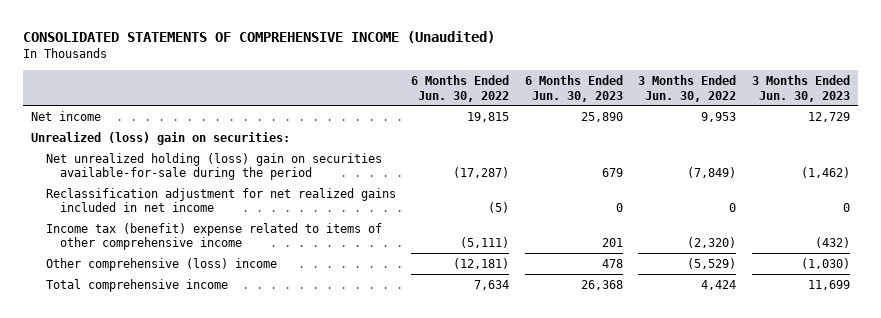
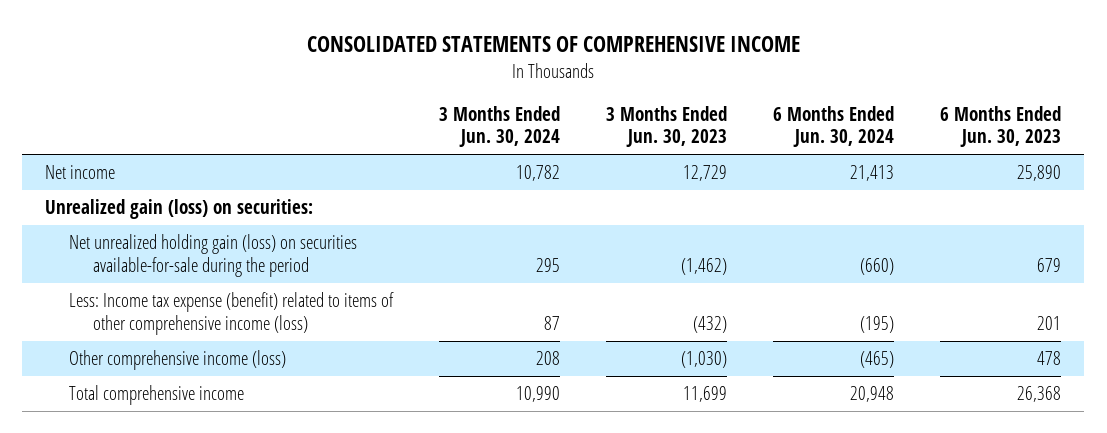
- CONSOLIDATED STATEMENTS OF COMPREHENSIVE INCOME (Unaudited)
+ CONSOLIDATED STATEMENTS OF COMPREHENSIVE INCOME
- | 6 Months Ended Jun. 30, 2022 | 6 Months Ended Jun. 30, 2023 | 3 Months Ended Jun. 30, 2022 | 3 Months Ended Jun. 30, 2023
+ | 3 Months Ended Jun. 30, 2024 | 3 Months Ended Jun. 30, 2023 | 6 Months Ended Jun. 30, 2024 | 6 Months Ended Jun. 30, 2023
- Unrealized (loss) gain on securities:
- Net unrealized holding (loss) gain on securities available-for-sale during the period | (17,287) | 679 | (7,849) | (1,462)
- Reclassification adjustment for net realized gains included in net income | (5) | 0 | 0 | 0
- Income tax (benefit) expense related to items of other comprehensive income | (5,111) | 201 | (2,320) | (432)
- Other comprehensive (loss) income | (12,181) | 478 | (5,529) | (1,030)
+ Unrealized gain (loss) on securities:
+ Net unrealized holding gain (loss) on securities available-for-sale during the period | 295 | (1,462) | (660) | 679
+ Less: Income tax expense (benefit) related to items of other comprehensive income (loss) | 87 | (432) | (195) | 201
+ Other comprehensive income (loss) | 208 | (1,030) | (465) | 478

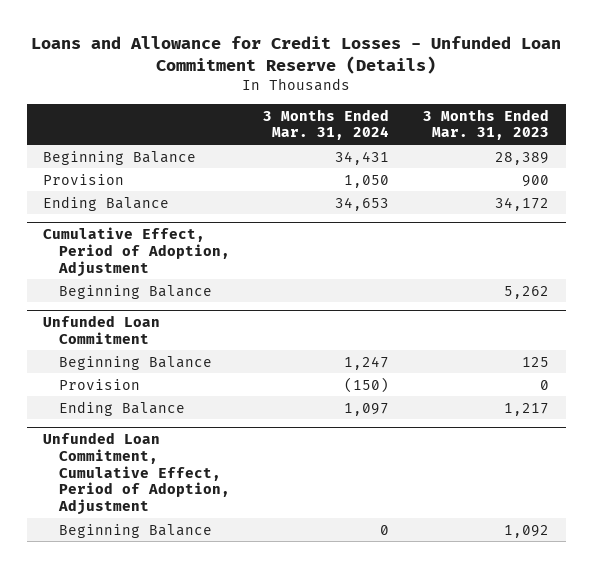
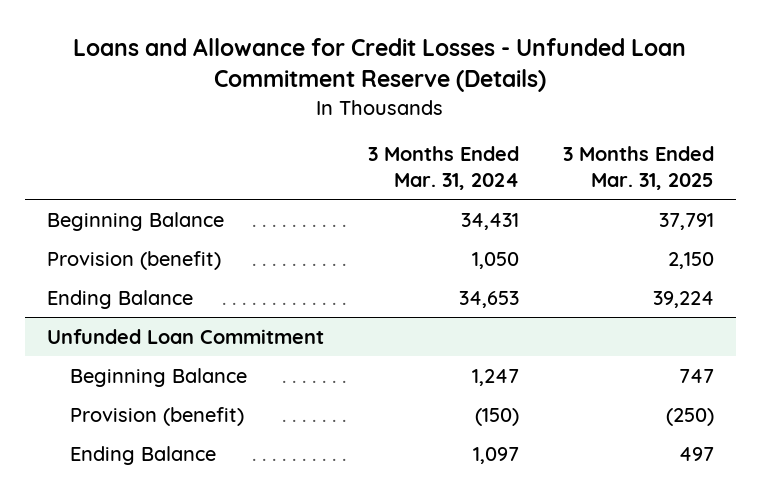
- | 3 Months Ended Mar. 31, 2024 | 3 Months Ended Mar. 31, 2023
+ | 3 Months Ended Mar. 31, 2024 | 3 Months Ended Mar. 31, 2025
- Provision | 1,050 | 900
+ Provision (benefit) | 1,050 | 2,150
- Cumulative Effect, Period of Adoption, Adjustment
- Beginning Balance | | 5,262
@ Unfunded Loan Commitment
- Provision | (150) | 0
+ Provision (benefit) | (150) | (250)
- Unfunded Loan Commitment, Cumulative Effect, Period of Adoption, Adjustment
- Beginning Balance | 0 | 1,092

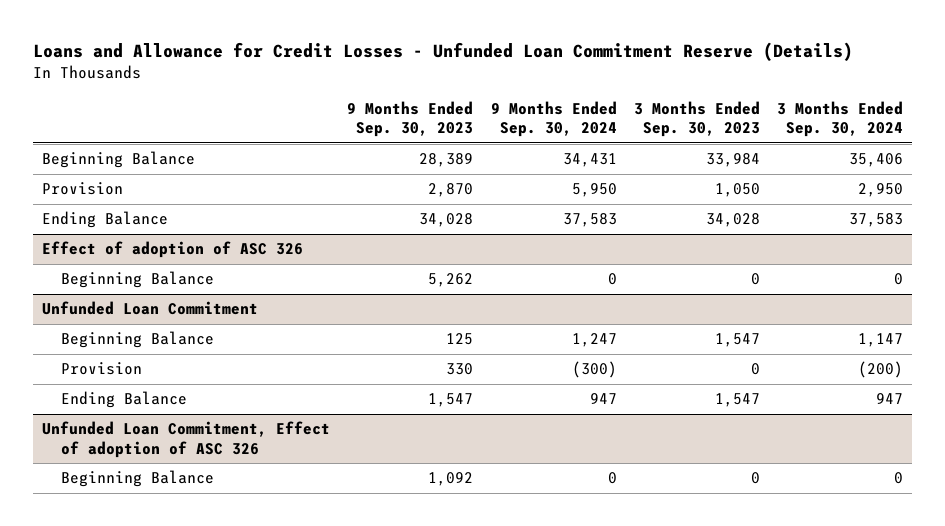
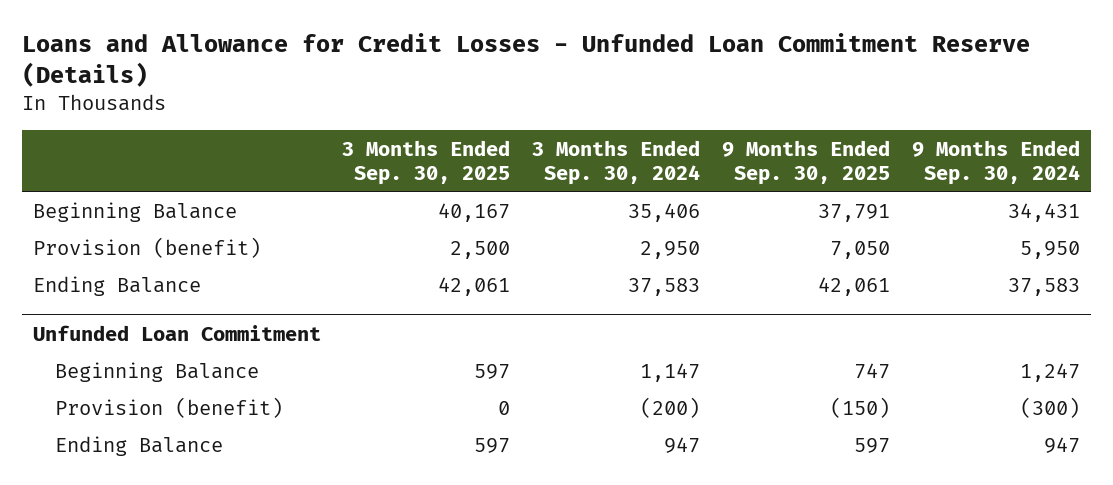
- | 9 Months Ended Sep. 30, 2023 | 9 Months Ended Sep. 30, 2024 | 3 Months Ended Sep. 30, 2023 | 3 Months Ended Sep. 30, 2024
+ | 3 Months Ended Sep. 30, 2025 | 3 Months Ended Sep. 30, 2024 | 9 Months Ended Sep. 30, 2025 | 9 Months Ended Sep. 30, 2024
- Provision | 2,870 | 5,950 | 1,050 | 2,950
+ Provision (benefit) | 2,500 | 2,950 | 7,050 | 5,950
- Effect of adoption of ASC 326
- Beginning Balance | 5,262 | 0 | 0 | 0
@ Unfunded Loan Commitment
- Provision | 330 | (300) | 0 | (200)
+ Provision (benefit) | 0 | (200) | (150) | (300)
- Unfunded Loan Commitment, Effect of adoption of ASC 326
- Beginning Balance | 1,092 | 0 | 0 | 0

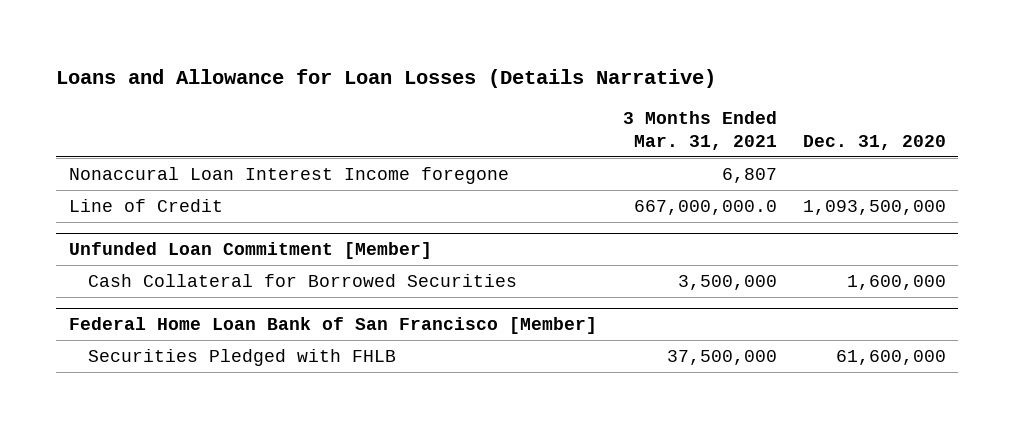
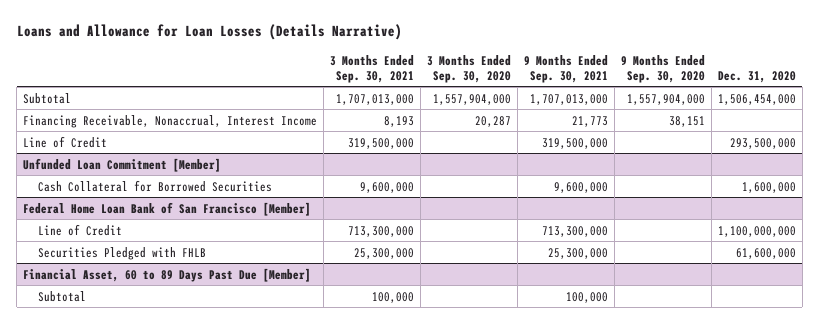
- | 3 Months Ended Mar. 31, 2021 | Dec. 31, 2020
+ | 3 Months Ended Sep. 30, 2021 | 3 Months Ended Sep. 30, 2020 | 9 Months Ended Sep. 30, 2021 | 9 Months Ended Sep. 30, 2020 | Dec. 31, 2020
- Nonaccural Loan Interest Income foregone | 6,807 |
- Line of Credit | 667,000,000.0 | 1,093,500,000
+ Subtotal | 1,707,013,000 | 1,557,904,000 | 1,707,013,000 | 1,557,904,000 | 1,506,454,000
+ Financing Receivable, Nonaccrual, Interest Income | 8,193 | 20,287 | 21,773 | 38,151 |
+ Line of Credit | 319,500,000 | | 319,500,000 | | 293,500,000
@ Federal Home Loan Bank of San Francisco [Member]
+ Line of Credit | 713,300,000 | | 713,300,000 | | 1,100,000,000
+ Financial Asset, 60 to 89 Days Past Due [Member]
+ Subtotal | 100,000 | | 100,000 | |

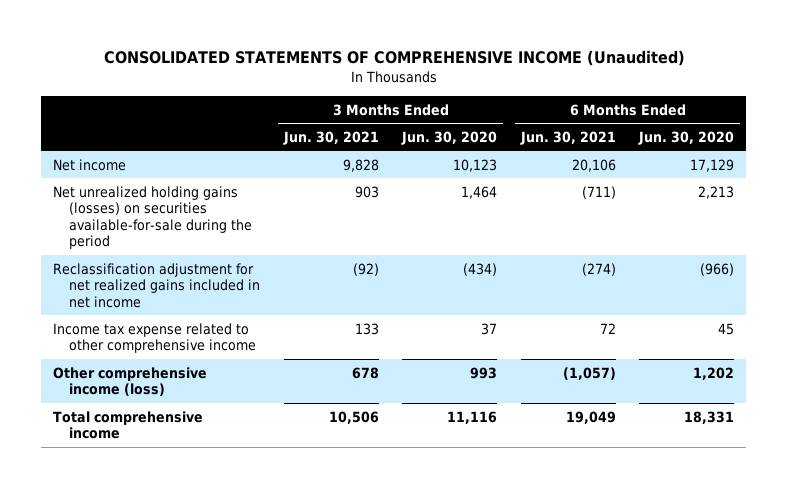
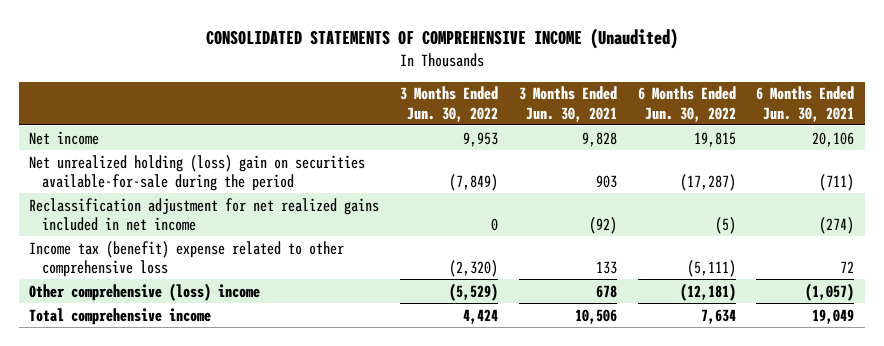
- | 3 Months Ended Jun. 30, 2021 | 3 Months Ended Jun. 30, 2020 | 6 Months Ended Jun. 30, 2021 | 6 Months Ended Jun. 30, 2020
+ | 3 Months Ended Jun. 30, 2022 | 3 Months Ended Jun. 30, 2021 | 6 Months Ended Jun. 30, 2022 | 6 Months Ended Jun. 30, 2021
- Net unrealized holding gains (losses) on securities available-for-sale during the period | 903 | 1,464 | (711) | 2,213
+ Net unrealized holding (loss) gain on securities available-for-sale during the period | (7,849) | 903 | (17,287) | (711)
- Income tax expense related to other comprehensive income | 133 | 37 | 72 | 45
- Other comprehensive income (loss) | 678 | 993 | (1,057) | 1,202
+ Income tax (benefit) expense related to other comprehensive loss | (2,320) | 133 | (5,111) | 72
+ Other comprehensive (loss) income | (5,529) | 678 | (12,181) | (1,057)

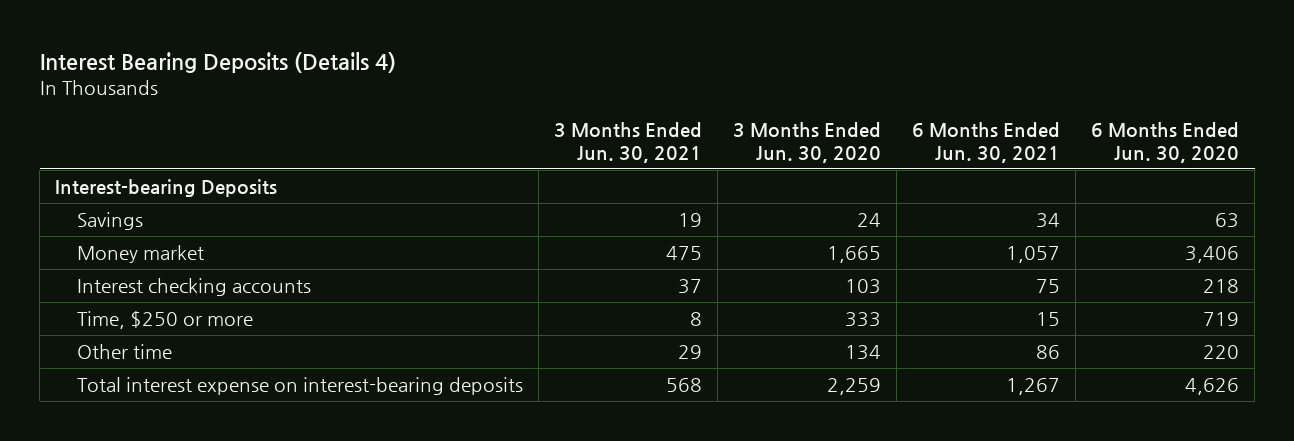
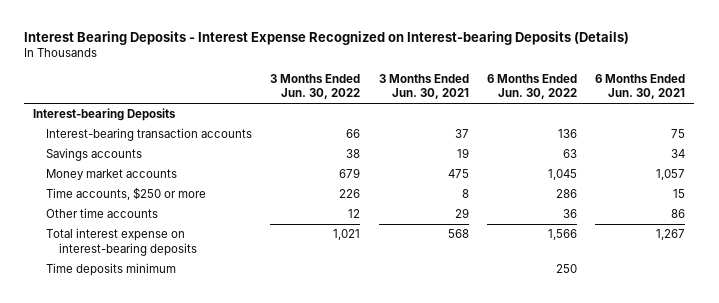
- Interest Bearing Deposits (Details 4)
+ Interest Bearing Deposits - Interest Expense Recognized on Interest-bearing Deposits (Details)
- | 3 Months Ended Jun. 30, 2021 | 3 Months Ended Jun. 30, 2020 | 6 Months Ended Jun. 30, 2021 | 6 Months Ended Jun. 30, 2020
+ | 3 Months Ended Jun. 30, 2022 | 3 Months Ended Jun. 30, 2021 | 6 Months Ended Jun. 30, 2022 | 6 Months Ended Jun. 30, 2021
- Savings | 19 | 24 | 34 | 63
- Money market | 475 | 1,665 | 1,057 | 3,406
- Interest checking accounts | 37 | 103 | 75 | 218
- Time, $250 or more | 8 | 333 | 15 | 719
- Other time | 29 | 134 | 86 | 220
+ Interest-bearing transaction accounts | 66 | 37 | 136 | 75
+ Savings accounts | 38 | 19 | 63 | 34
+ Money market accounts | 679 | 475 | 1,045 | 1,057
+ Time accounts, $250 or more | 226 | 8 | 286 | 15
+ Other time accounts | 12 | 29 | 36 | 86
+ Time deposits minimum | | | 250 |

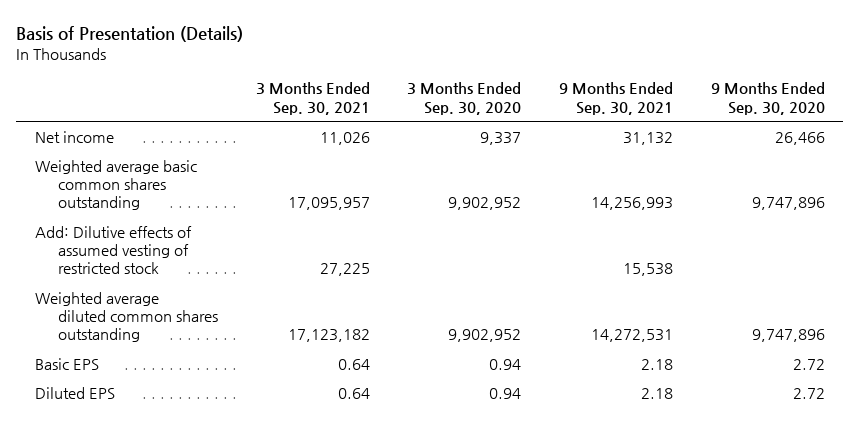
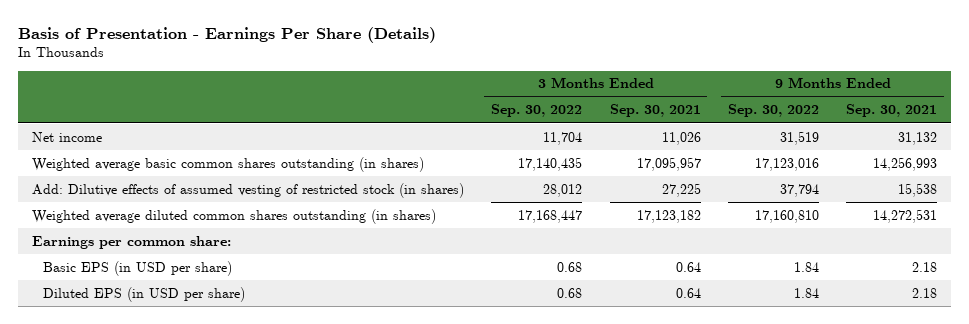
- Basis of Presentation (Details)
+ Basis of Presentation - Earnings Per Share (Details)
- | 3 Months Ended Sep. 30, 2021 | 3 Months Ended Sep. 30, 2020 | 9 Months Ended Sep. 30, 2021 | 9 Months Ended Sep. 30, 2020
+ | 3 Months Ended Sep. 30, 2022 | 3 Months Ended Sep. 30, 2021 | 9 Months Ended Sep. 30, 2022 | 9 Months Ended Sep. 30, 2021
- Weighted average basic common shares outstanding | 17,095,957 | 9,902,952 | 14,256,993 | 9,747,896
- Add: Dilutive effects of assumed vesting of restricted stock | 27,225 | | 15,538 |
- Weighted average diluted common shares outstanding | 17,123,182 | 9,902,952 | 14,272,531 | 9,747,896
- Basic EPS | 0.64 | 0.94 | 2.18 | 2.72
- Diluted EPS | 0.64 | 0.94 | 2.18 | 2.72
+ Weighted average basic common shares outstanding (in shares) | 17,140,435 | 17,095,957 | 17,123,016 | 14,256,993
+ Add: Dilutive effects of assumed vesting of restricted stock (in shares) | 28,012 | 27,225 | 37,794 | 15,538
+ Weighted average diluted common shares outstanding (in shares) | 17,168,447 | 17,123,182 | 17,160,810 | 14,272,531
+ Earnings per common share:
+ Basic EPS (in USD per share) | 0.68 | 0.64 | 1.84 | 2.18
+ Diluted EPS (in USD per share) | 0.68 | 0.64 | 1.84 | 2.18

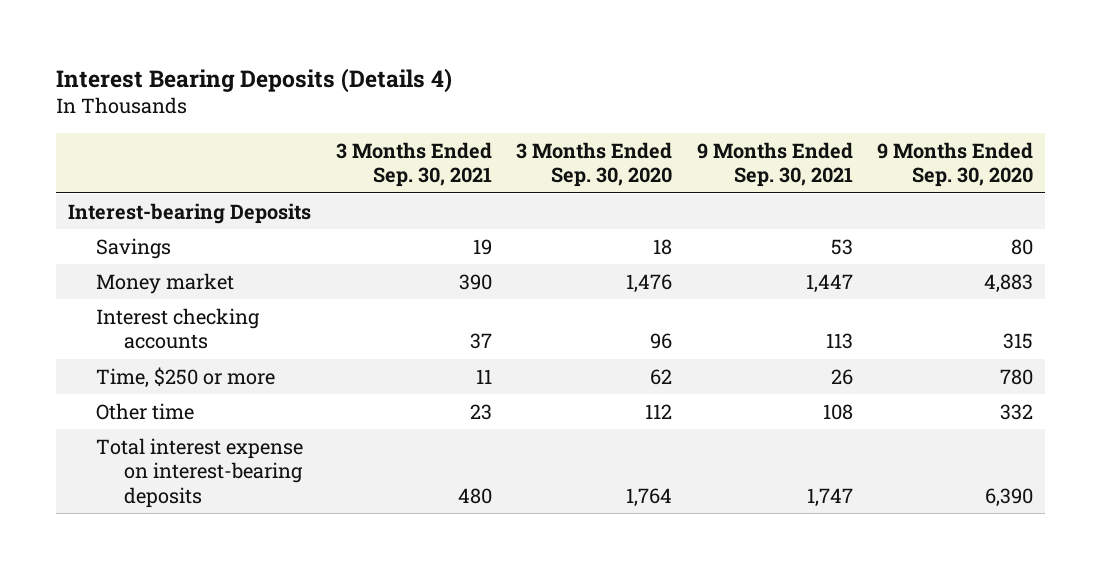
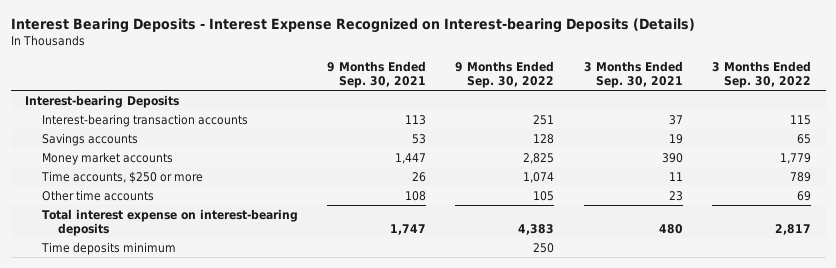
- Interest Bearing Deposits (Details 4)
+ Interest Bearing Deposits - Interest Expense Recognized on Interest-bearing Deposits (Details)
- | 3 Months Ended Sep. 30, 2021 | 3 Months Ended Sep. 30, 2020 | 9 Months Ended Sep. 30, 2021 | 9 Months Ended Sep. 30, 2020
+ | 9 Months Ended Sep. 30, 2021 | 9 Months Ended Sep. 30, 2022 | 3 Months Ended Sep. 30, 2021 | 3 Months Ended Sep. 30, 2022
- Savings | 19 | 18 | 53 | 80
- Money market | 390 | 1,476 | 1,447 | 4,883
- Interest checking accounts | 37 | 96 | 113 | 315
- Time, $250 or more | 11 | 62 | 26 | 780
- Other time | 23 | 112 | 108 | 332
+ Interest-bearing transaction accounts | 113 | 251 | 37 | 115
+ Savings accounts | 53 | 128 | 19 | 65
+ Money market accounts | 1,447 | 2,825 | 390 | 1,779
+ Time accounts, $250 or more | 26 | 1,074 | 11 | 789
+ Other time accounts | 108 | 105 | 23 | 69
+ Time deposits minimum | | 250 | |

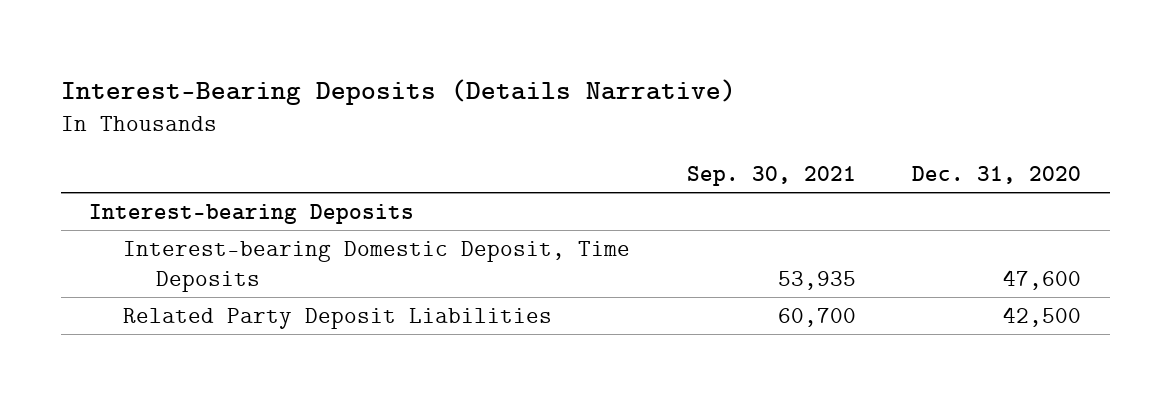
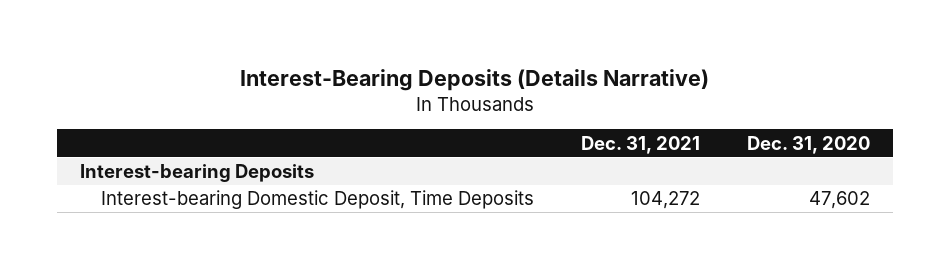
- | Sep. 30, 2021 | Dec. 31, 2020
+ | Dec. 31, 2021 | Dec. 31, 2020
- Interest-bearing Domestic Deposit, Time Deposits | 53,935 | 47,600
- Related Party Deposit Liabilities | 60,700 | 42,500
+ Interest-bearing Domestic Deposit, Time Deposits | 104,272 | 47,602

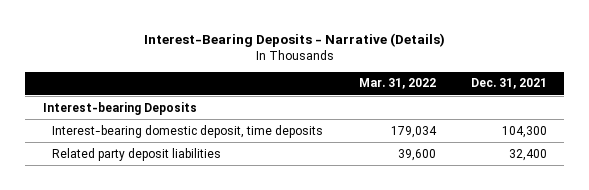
- Interest-Bearing Deposits (Details Narrative)
+ Interest-Bearing Deposits - Narrative (Details)
- | Dec. 31, 2021 | Dec. 31, 2020
+ | Mar. 31, 2022 | Dec. 31, 2021
- Interest-bearing Domestic Deposit, Time Deposits | 104,272 | 47,602
+ Interest-bearing domestic deposit, time deposits | 179,034 | 104,300
+ Related party deposit liabilities | 39,600 | 32,400

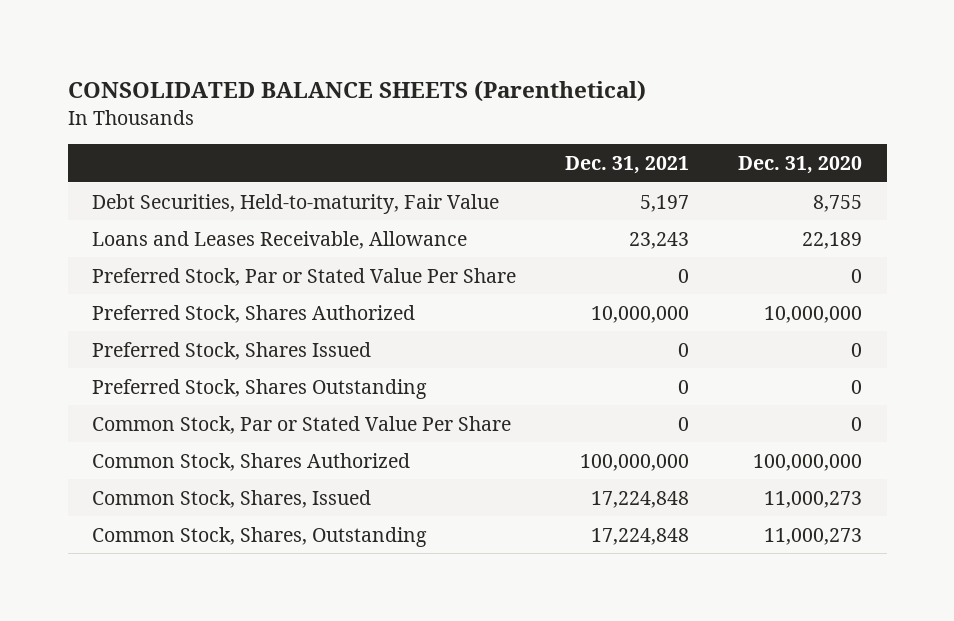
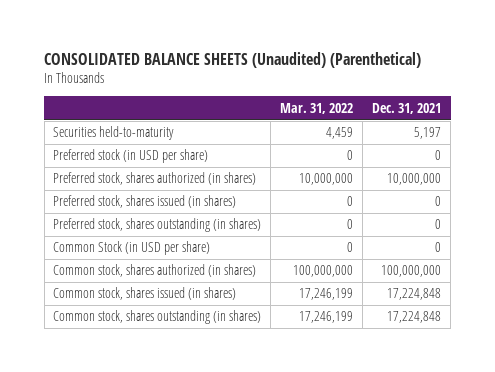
- CONSOLIDATED BALANCE SHEETS (Parenthetical)
+ CONSOLIDATED BALANCE SHEETS (Unaudited) (Parenthetical)
- | Dec. 31, 2021 | Dec. 31, 2020
+ | Mar. 31, 2022 | Dec. 31, 2021
- Debt Securities, Held-to-maturity, Fair Value | 5,197 | 8,755
- Loans and Leases Receivable, Allowance | 23,243 | 22,189
- Preferred Stock, Par or Stated Value Per Share | 0 | 0
- Preferred Stock, Shares Authorized | 10,000,000 | 10,000,000
- Preferred Stock, Shares Issued | 0 | 0
- Preferred Stock, Shares Outstanding | 0 | 0
- Common Stock, Par or Stated Value Per Share | 0 | 0
- Common Stock, Shares Authorized | 100,000,000 | 100,000,000
- Common Stock, Shares, Issued | 17,224,848 | 11,000,273
- Common Stock, Shares, Outstanding | 17,224,848 | 11,000,273
+ Securities held-to-maturity | 4,459 | 5,197
+ Preferred stock (in USD per share) | 0 | 0
+ Preferred stock, shares authorized (in shares) | 10,000,000 | 10,000,000
+ Preferred stock, shares issued (in shares) | 0 | 0
+ Preferred stock, shares outstanding (in shares) | 0 | 0
+ Common Stock (in USD per share) | 0 | 0
+ Common stock, shares authorized (in shares) | 100,000,000 | 100,000,000
+ Common stock, shares issued (in shares) | 17,246,199 | 17,224,848
+ Common stock, shares outstanding (in shares) | 17,246,199 | 17,224,848

